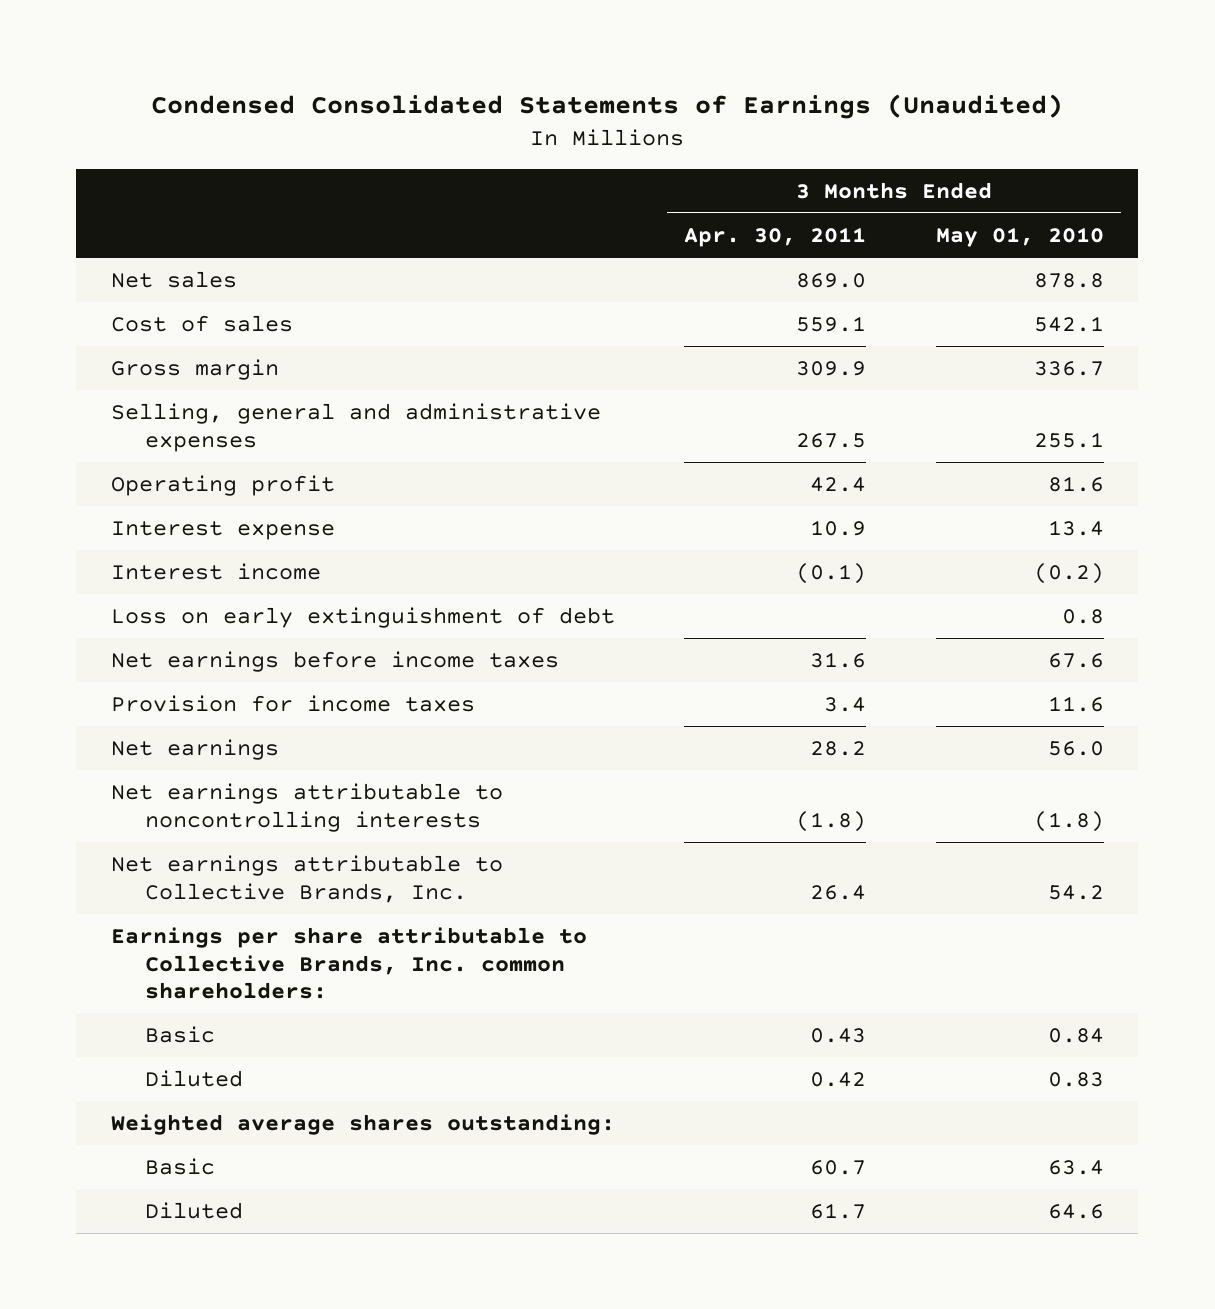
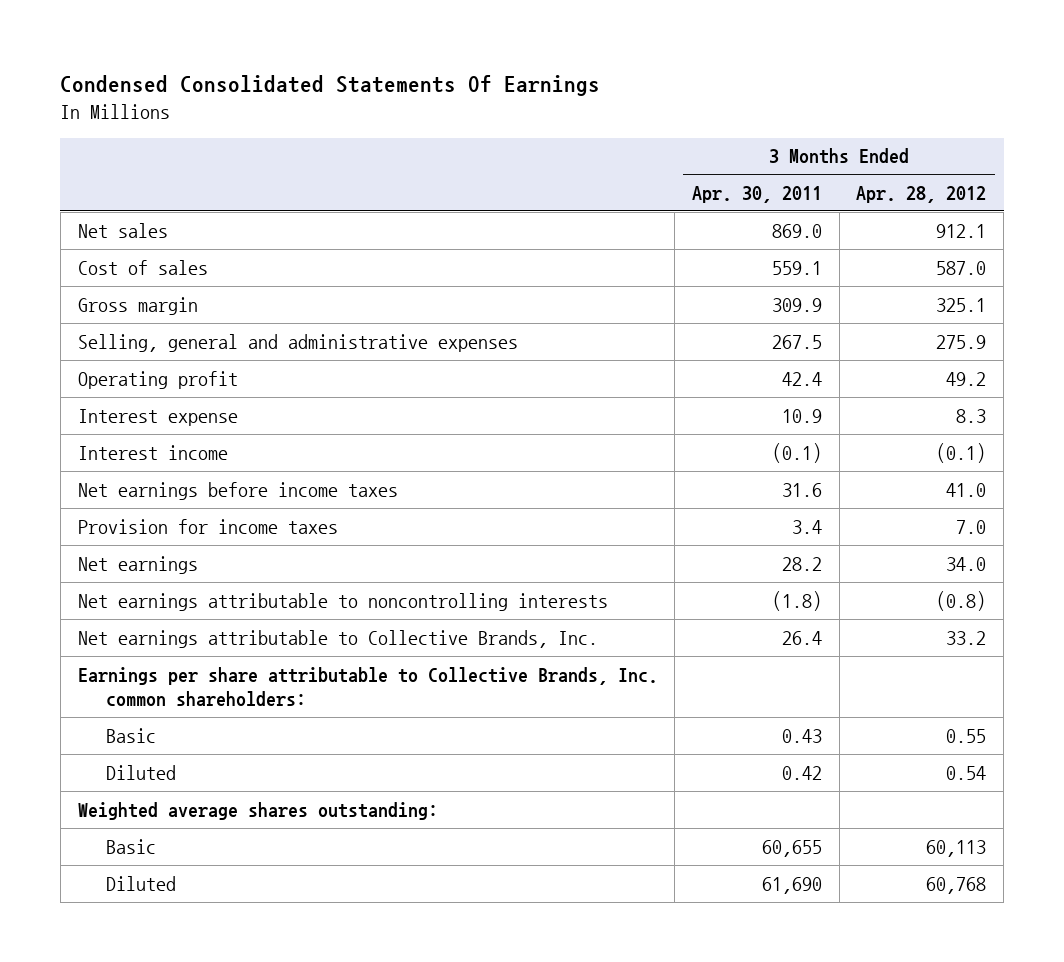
- Condensed Consolidated Statements of Earnings (Unaudited)
+ Condensed Consolidated Statements Of Earnings
- | 3 Months Ended Apr. 30, 2011 | 3 Months Ended May 01, 2010
+ | 3 Months Ended Apr. 30, 2011 | 3 Months Ended Apr. 28, 2012
- Loss on early extinguishment of debt | | 0.8
- Basic | 60.7 | 63.4
- Diluted | 61.7 | 64.6
+ Basic | 60,655 | 60,113
+ Diluted | 61,690 | 60,768

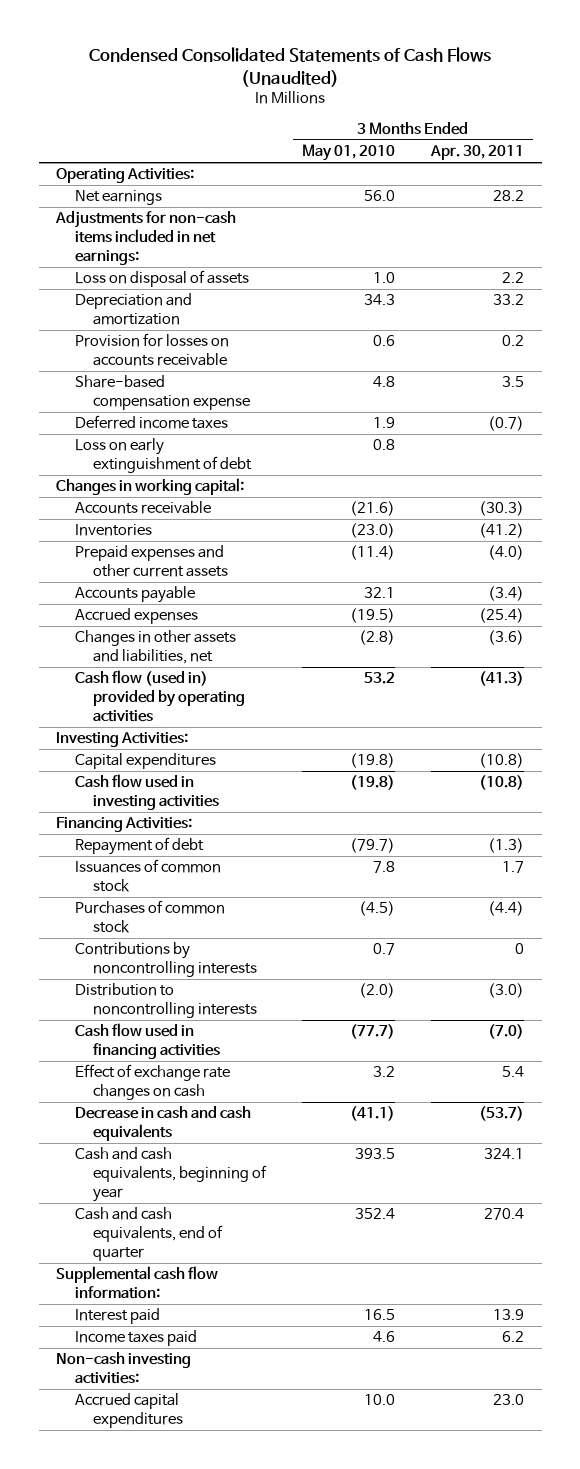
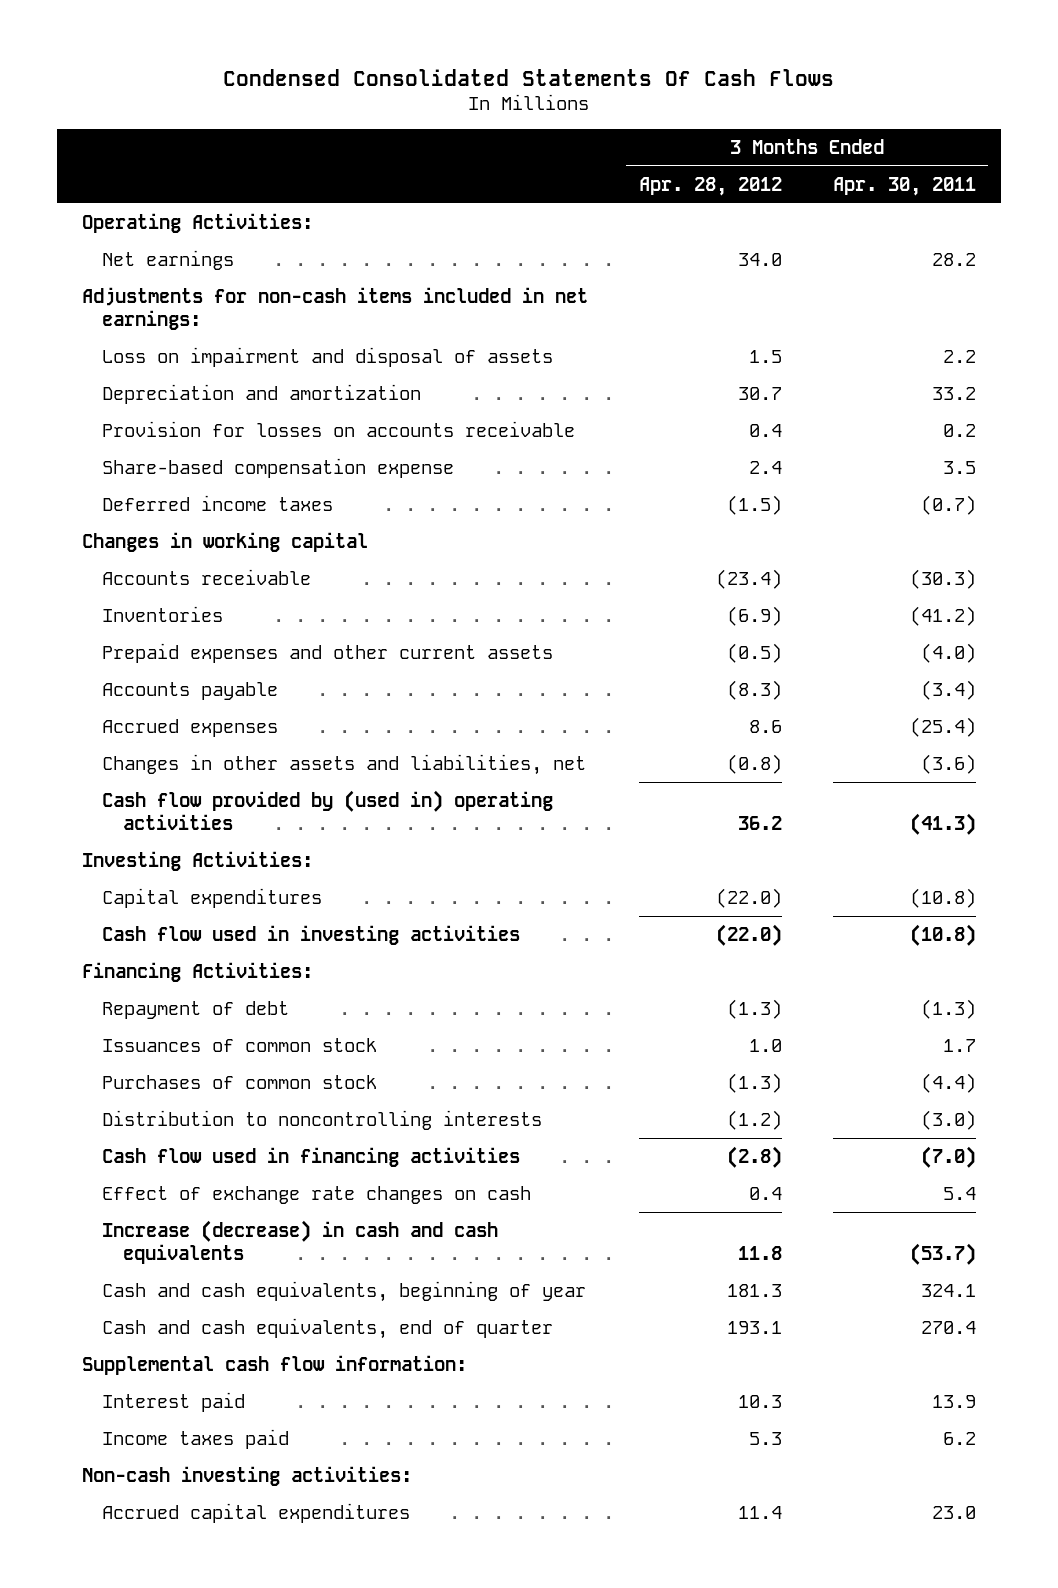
- Condensed Consolidated Statements of Cash Flows (Unaudited)
+ Condensed Consolidated Statements Of Cash Flows
- | 3 Months Ended May 01, 2010 | 3 Months Ended Apr. 30, 2011
+ | 3 Months Ended Apr. 28, 2012 | 3 Months Ended Apr. 30, 2011
- Loss on disposal of assets | 1.0 | 2.2
+ Loss on impairment and disposal of assets | 1.5 | 2.2
- Loss on early extinguishment of debt | 0.8 |
- Changes in working capital:
+ Changes in working capital
- Cash flow (used in) provided by operating activities | 53.2 | (41.3)
+ Cash flow provided by (used in) operating activities | 36.2 | (41.3)
- Contributions by noncontrolling interests | 0.7 | 0
- Decrease in cash and cash equivalents | (41.1) | (53.7)
+ Increase (decrease) in cash and cash equivalents | 11.8 | (53.7)

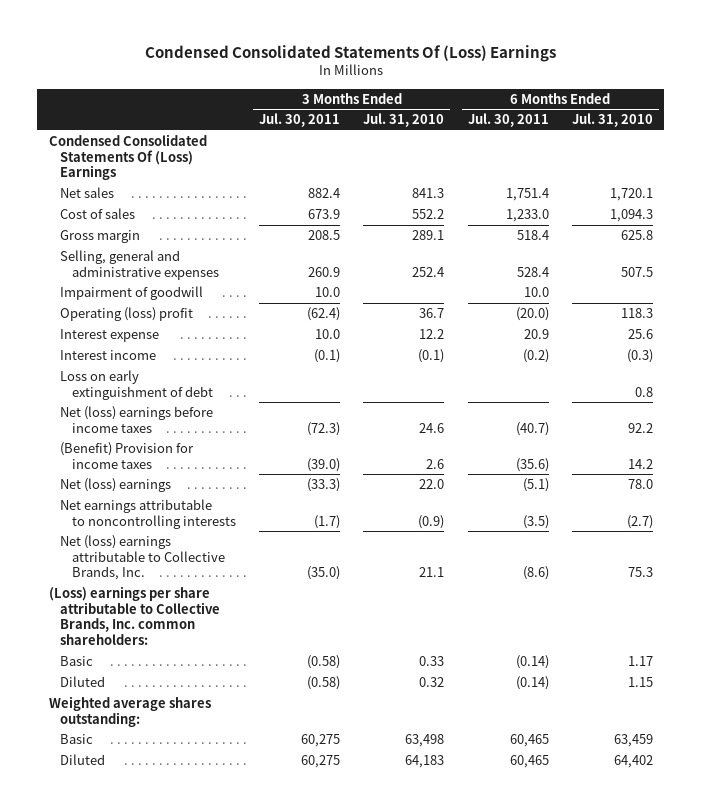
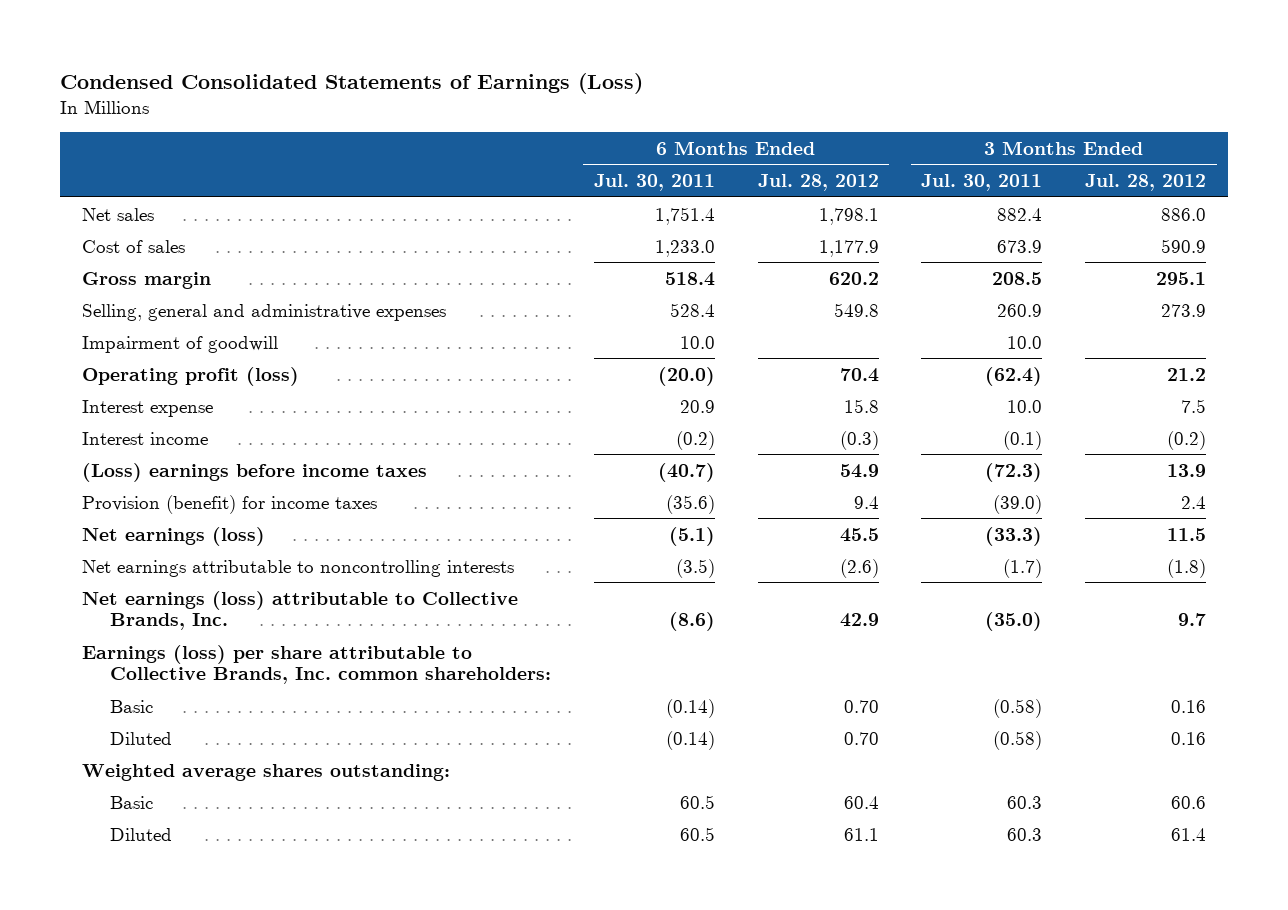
- Condensed Consolidated Statements Of (Loss) Earnings
+ Condensed Consolidated Statements of Earnings (Loss)
- | 3 Months Ended Jul. 30, 2011 | 3 Months Ended Jul. 31, 2010 | 6 Months Ended Jul. 30, 2011 | 6 Months Ended Jul. 31, 2010
+ | 6 Months Ended Jul. 30, 2011 | 6 Months Ended Jul. 28, 2012 | 3 Months Ended Jul. 30, 2011 | 3 Months Ended Jul. 28, 2012
- Condensed Consolidated Statements Of (Loss) Earnings
- Operating (loss) profit | (62.4) | 36.7 | (20.0) | 118.3
+ Operating profit (loss) | (20.0) | 70.4 | (62.4) | 21.2
- Loss on early extinguishment of debt | | | | 0.8
- Net (loss) earnings before income taxes | (72.3) | 24.6 | (40.7) | 92.2
- (Benefit) Provision for income taxes | (39.0) | 2.6 | (35.6) | 14.2
- Net (loss) earnings | (33.3) | 22.0 | (5.1) | 78.0
+ (Loss) earnings before income taxes | (40.7) | 54.9 | (72.3) | 13.9
+ Provision (benefit) for income taxes | (35.6) | 9.4 | (39.0) | 2.4
+ Net earnings (loss) | (5.1) | 45.5 | (33.3) | 11.5
- Net (loss) earnings attributable to Collective Brands, Inc. | (35.0) | 21.1 | (8.6) | 75.3
- (Loss) earnings per share attributable to Collective Brands, Inc. common shareholders:
+ Net earnings (loss) attributable to Collective Brands, Inc. | (8.6) | 42.9 | (35.0) | 9.7
+ Earnings (loss) per share attributable to Collective Brands, Inc. common shareholders:
- Basic | 60,275 | 63,498 | 60,465 | 63,459
- Diluted | 60,275 | 64,183 | 60,465 | 64,402
+ Basic | 60.5 | 60.4 | 60.3 | 60.6
+ Diluted | 60.5 | 61.1 | 60.3 | 61.4

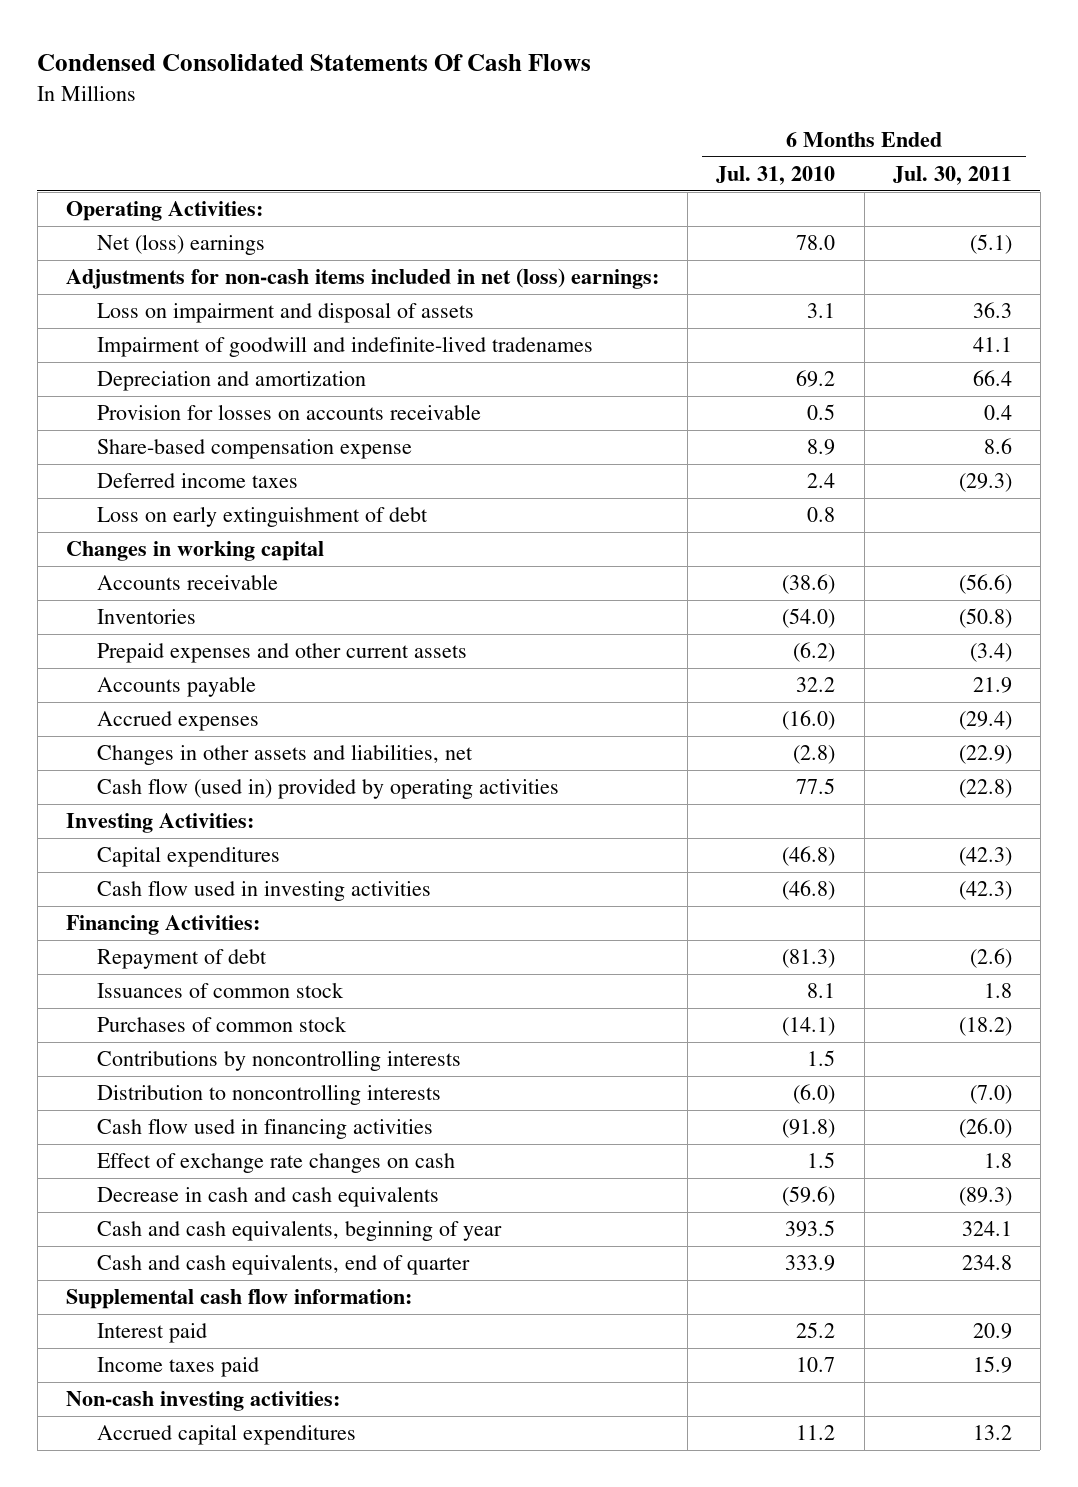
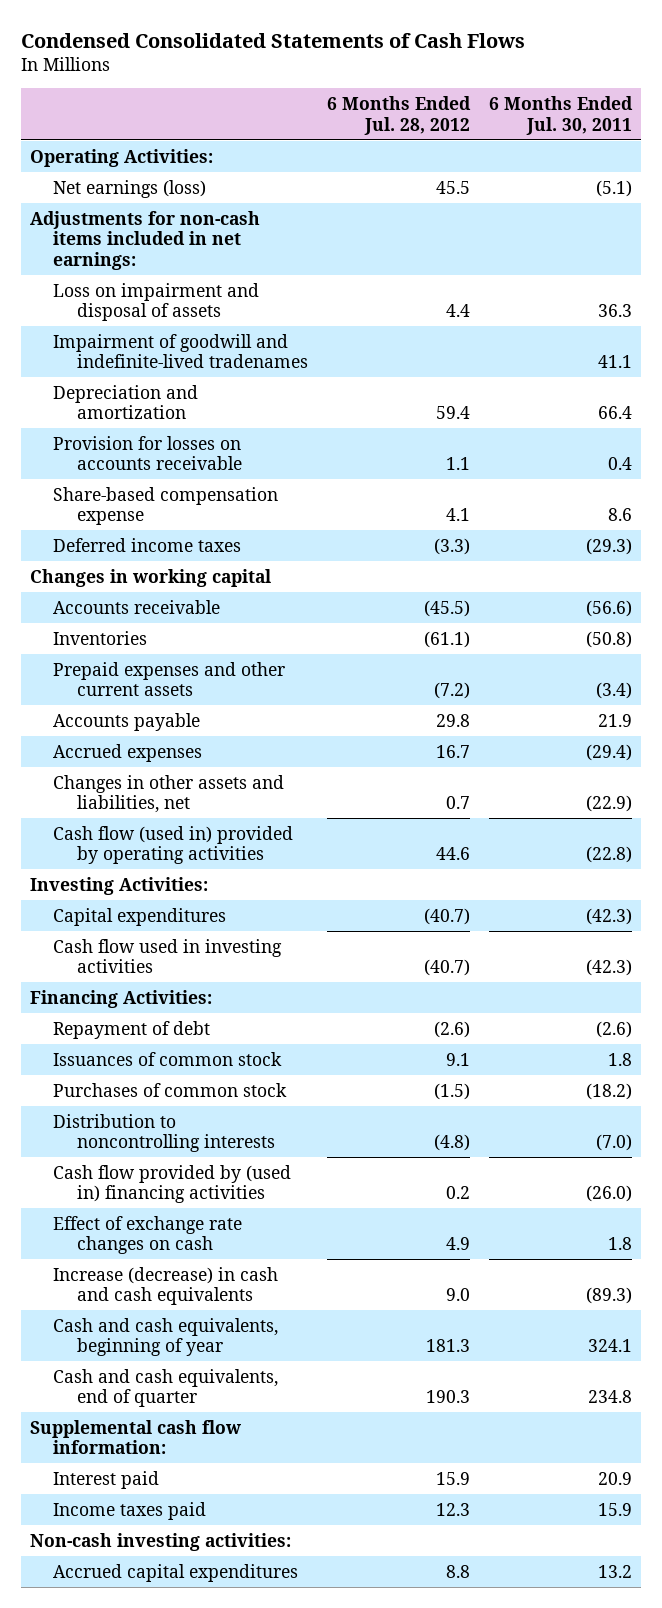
- Condensed Consolidated Statements Of Cash Flows
+ Condensed Consolidated Statements of Cash Flows
- | 6 Months Ended Jul. 31, 2010 | 6 Months Ended Jul. 30, 2011
+ | 6 Months Ended Jul. 28, 2012 | 6 Months Ended Jul. 30, 2011
- Net (loss) earnings | 78.0 | (5.1)
- Adjustments for non-cash items included in net (loss) earnings:
+ Net earnings (loss) | 45.5 | (5.1)
+ Adjustments for non-cash items included in net earnings:
- Loss on early extinguishment of debt | 0.8 |
- Contributions by noncontrolling interests | 1.5 |
- Cash flow used in financing activities | (91.8) | (26.0)
+ Cash flow provided by (used in) financing activities | 0.2 | (26.0)
- Decrease in cash and cash equivalents | (59.6) | (89.3)
+ Increase (decrease) in cash and cash equivalents | 9.0 | (89.3)

